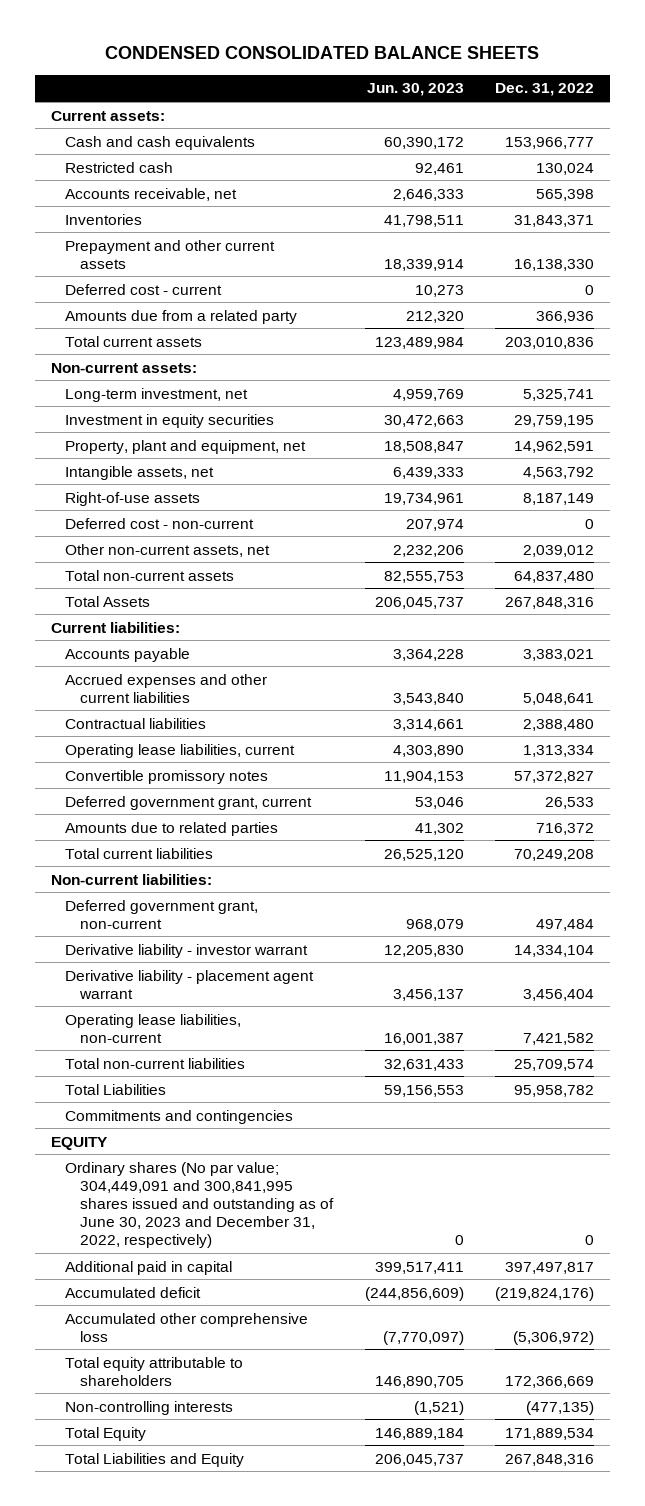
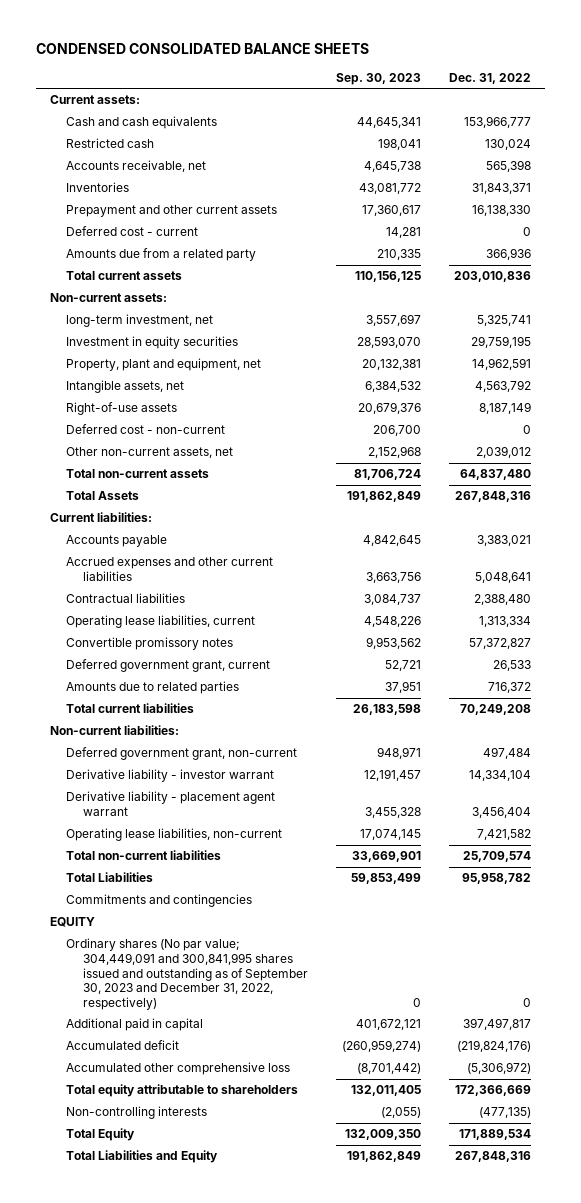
- | Jun. 30, 2023 | Dec. 31, 2022
+ | Sep. 30, 2023 | Dec. 31, 2022
- Long-term investment, net | 4,959,769 | 5,325,741
+ long-term investment, net | 3,557,697 | 5,325,741
- Ordinary shares (No par value; 304,449,091 and 300,841,995 shares issued and outstanding as of June 30, 2023 and December 31, 2022, respectively) | 0 | 0
+ Ordinary shares (No par value; 304,449,091 and 300,841,995 shares issued and outstanding as of September 30, 2023 and December 31, 2022, respectively) | 0 | 0

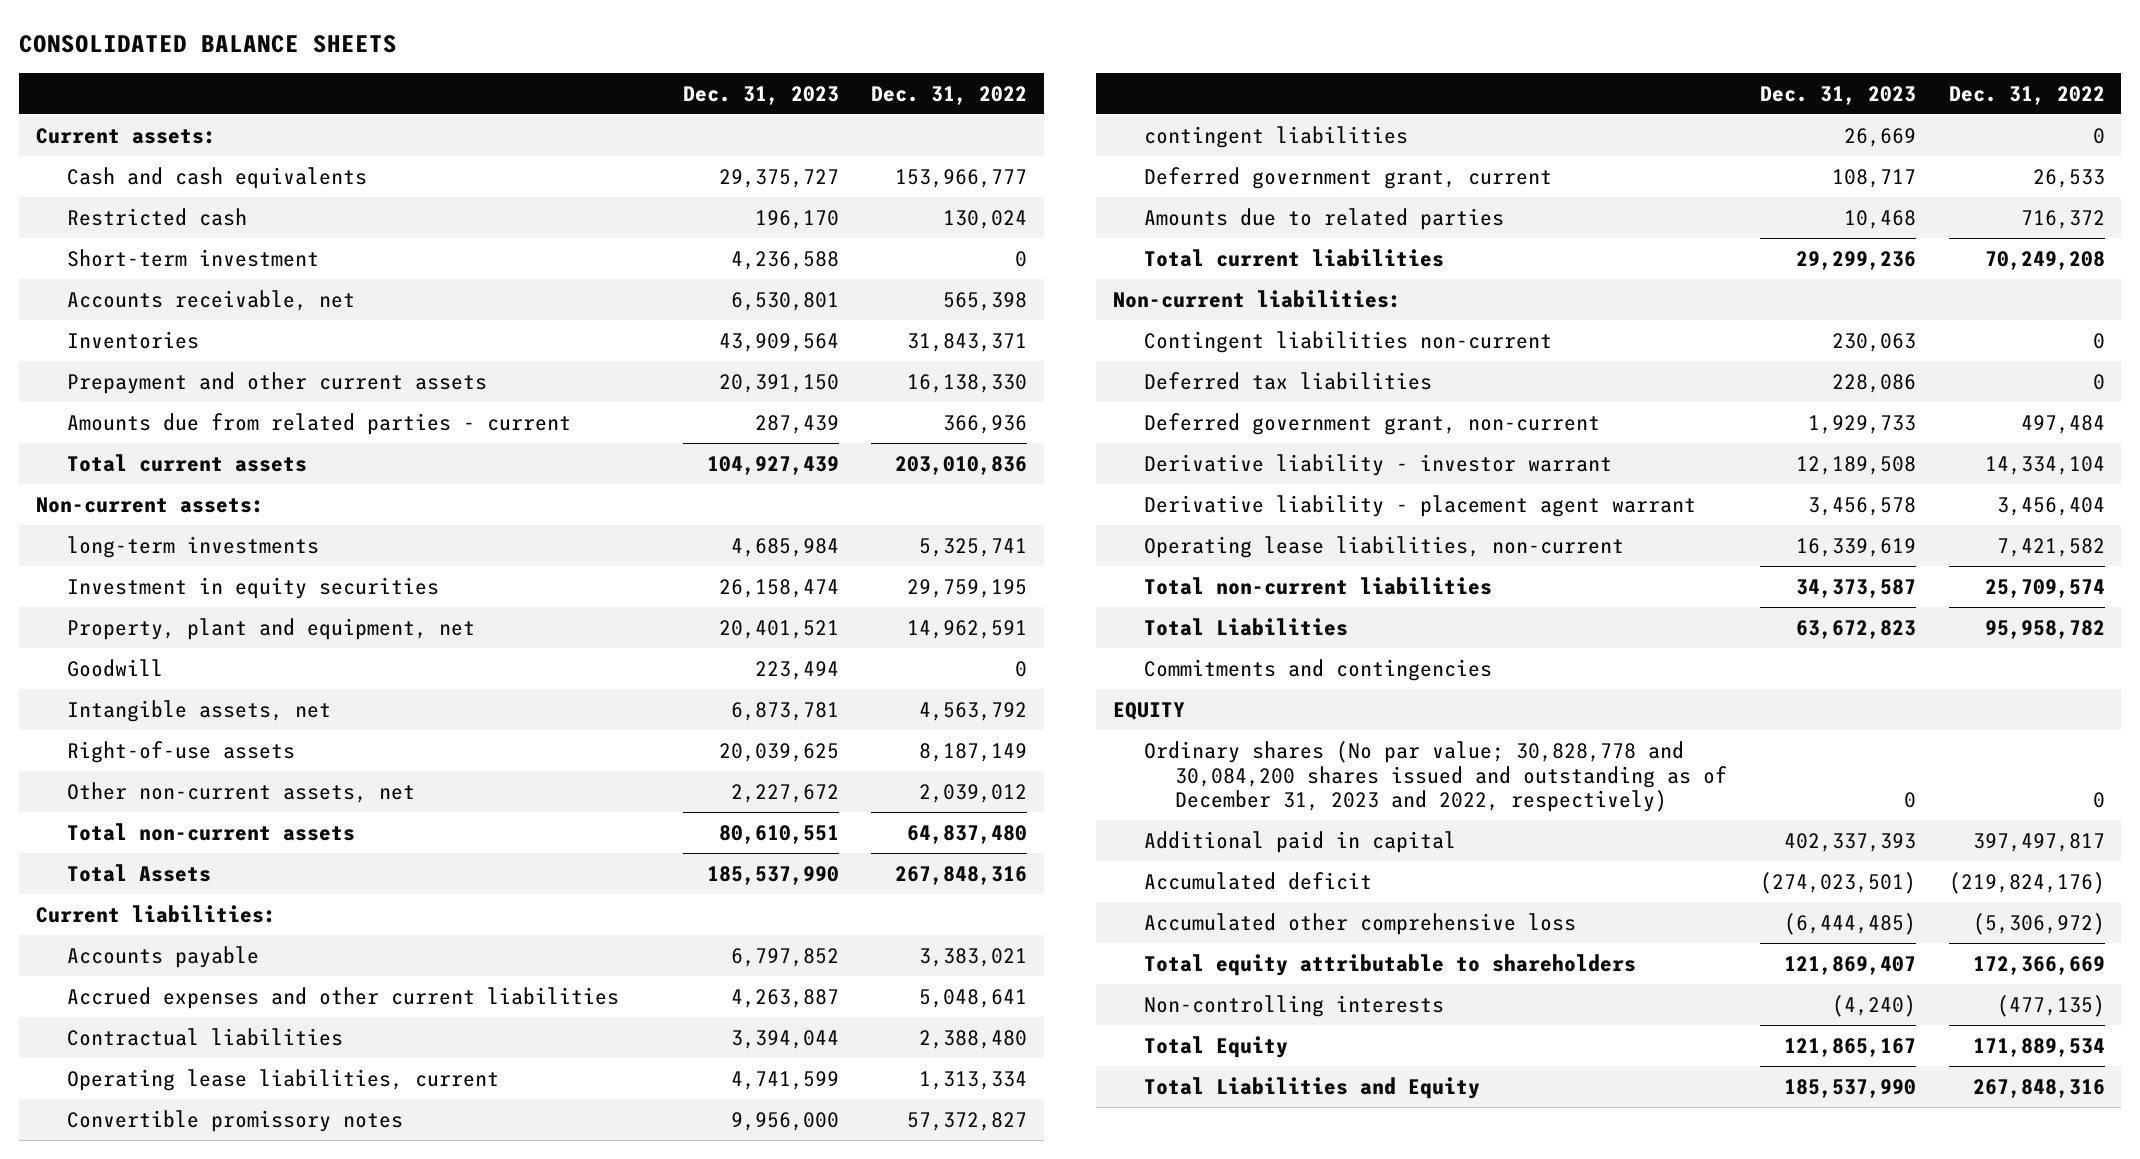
- CONDENSED CONSOLIDATED BALANCE SHEETS
+ CONSOLIDATED BALANCE SHEETS
- | Sep. 30, 2023 | Dec. 31, 2022
+ | Dec. 31, 2023 | Dec. 31, 2022
+ Short-term investment | 4,236,588 | 0
- Deferred cost - current | 14,281 | 0
- Amounts due from a related party | 210,335 | 366,936
+ Amounts due from related parties - current | 287,439 | 366,936
- long-term investment, net | 3,557,697 | 5,325,741
+ long-term investments | 4,685,984 | 5,325,741
+ Goodwill | 223,494 | 0
- Deferred cost - non-current | 206,700 | 0
+ contingent liabilities | 26,669 | 0
+ Contingent liabilities non-current | 230,063 | 0
+ Deferred tax liabilities | 228,086 | 0
- Ordinary shares (No par value; 304,449,091 and 300,841,995 shares issued and outstanding as of September 30, 2023 and December 31, 2022, respectively) | 0 | 0
+ Ordinary shares (No par value; 30,828,778 and 30,084,200 shares issued and outstanding as of December 31, 2023 and 2022, respectively) | 0 | 0

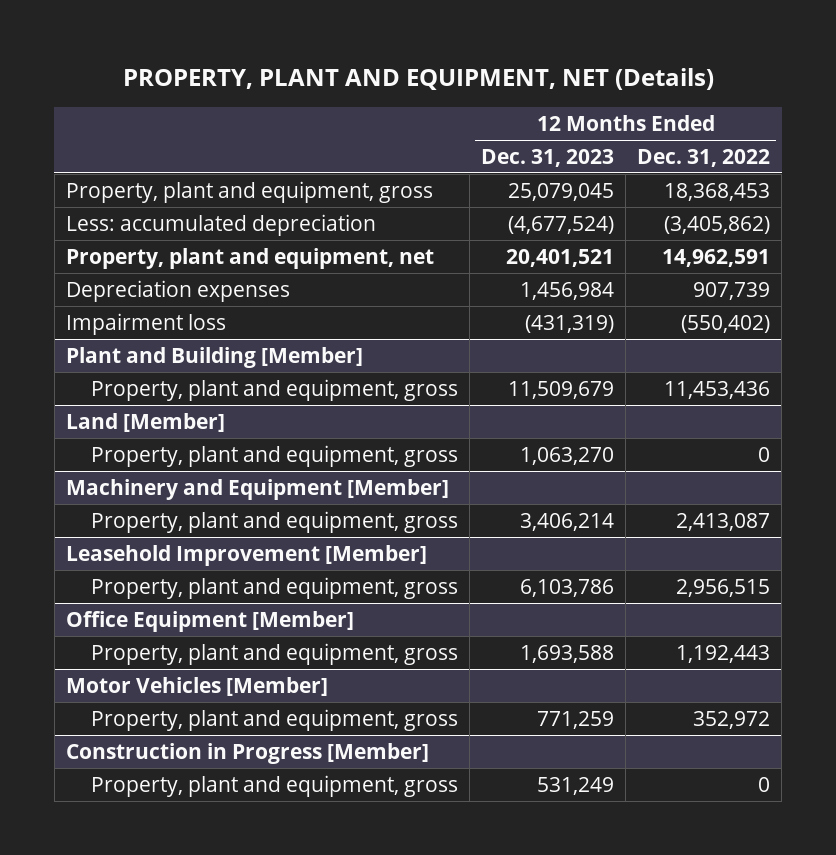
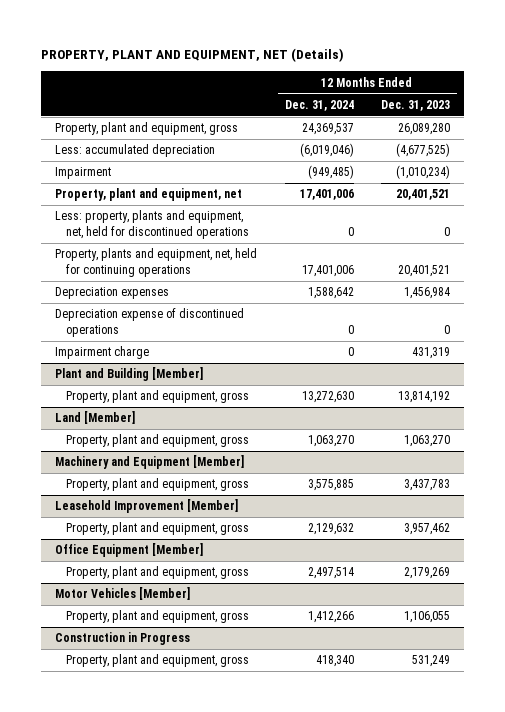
- | 12 Months Ended Dec. 31, 2023 | 12 Months Ended Dec. 31, 2022
+ | 12 Months Ended Dec. 31, 2024 | 12 Months Ended Dec. 31, 2023
- Property, plant and equipment, gross | 25,079,045 | 18,368,453
- Less: accumulated depreciation | (4,677,524) | (3,405,862)
+ Property, plant and equipment, gross | 24,369,537 | 26,089,280
+ Less: accumulated depreciation | (6,019,046) | (4,677,525)
+ Impairment | (949,485) | (1,010,234)
+ Less: property, plants and equipment, net, held for discontinued operations | 0 | 0
+ Property, plants and equipment, net, held for continuing operations | 17,401,006 | 20,401,521
- Impairment loss | (431,319) | (550,402)
+ Depreciation expense of discontinued operations | 0 | 0
+ Impairment charge | 0 | 431,319
@ Plant and Building [Member]
- Property, plant and equipment, gross | 11,509,679 | 11,453,436
+ Property, plant and equipment, gross | 13,272,630 | 13,814,192
@ Machinery and Equipment [Member]
- Property, plant and equipment, gross | 3,406,214 | 2,413,087
+ Property, plant and equipment, gross | 3,575,885 | 3,437,783
@ Leasehold Improvement [Member]
- Property, plant and equipment, gross | 6,103,786 | 2,956,515
+ Property, plant and equipment, gross | 2,129,632 | 3,957,462
@ Office Equipment [Member]
- Property, plant and equipment, gross | 1,693,588 | 1,192,443
+ Property, plant and equipment, gross | 2,497,514 | 2,179,269
@ Motor Vehicles [Member]
- Property, plant and equipment, gross | 771,259 | 352,972
- Construction in Progress [Member]
@ Motor Vehicles [Member]
+ Property, plant and equipment, gross | 1,412,266 | 1,106,055
+ Construction in Progress

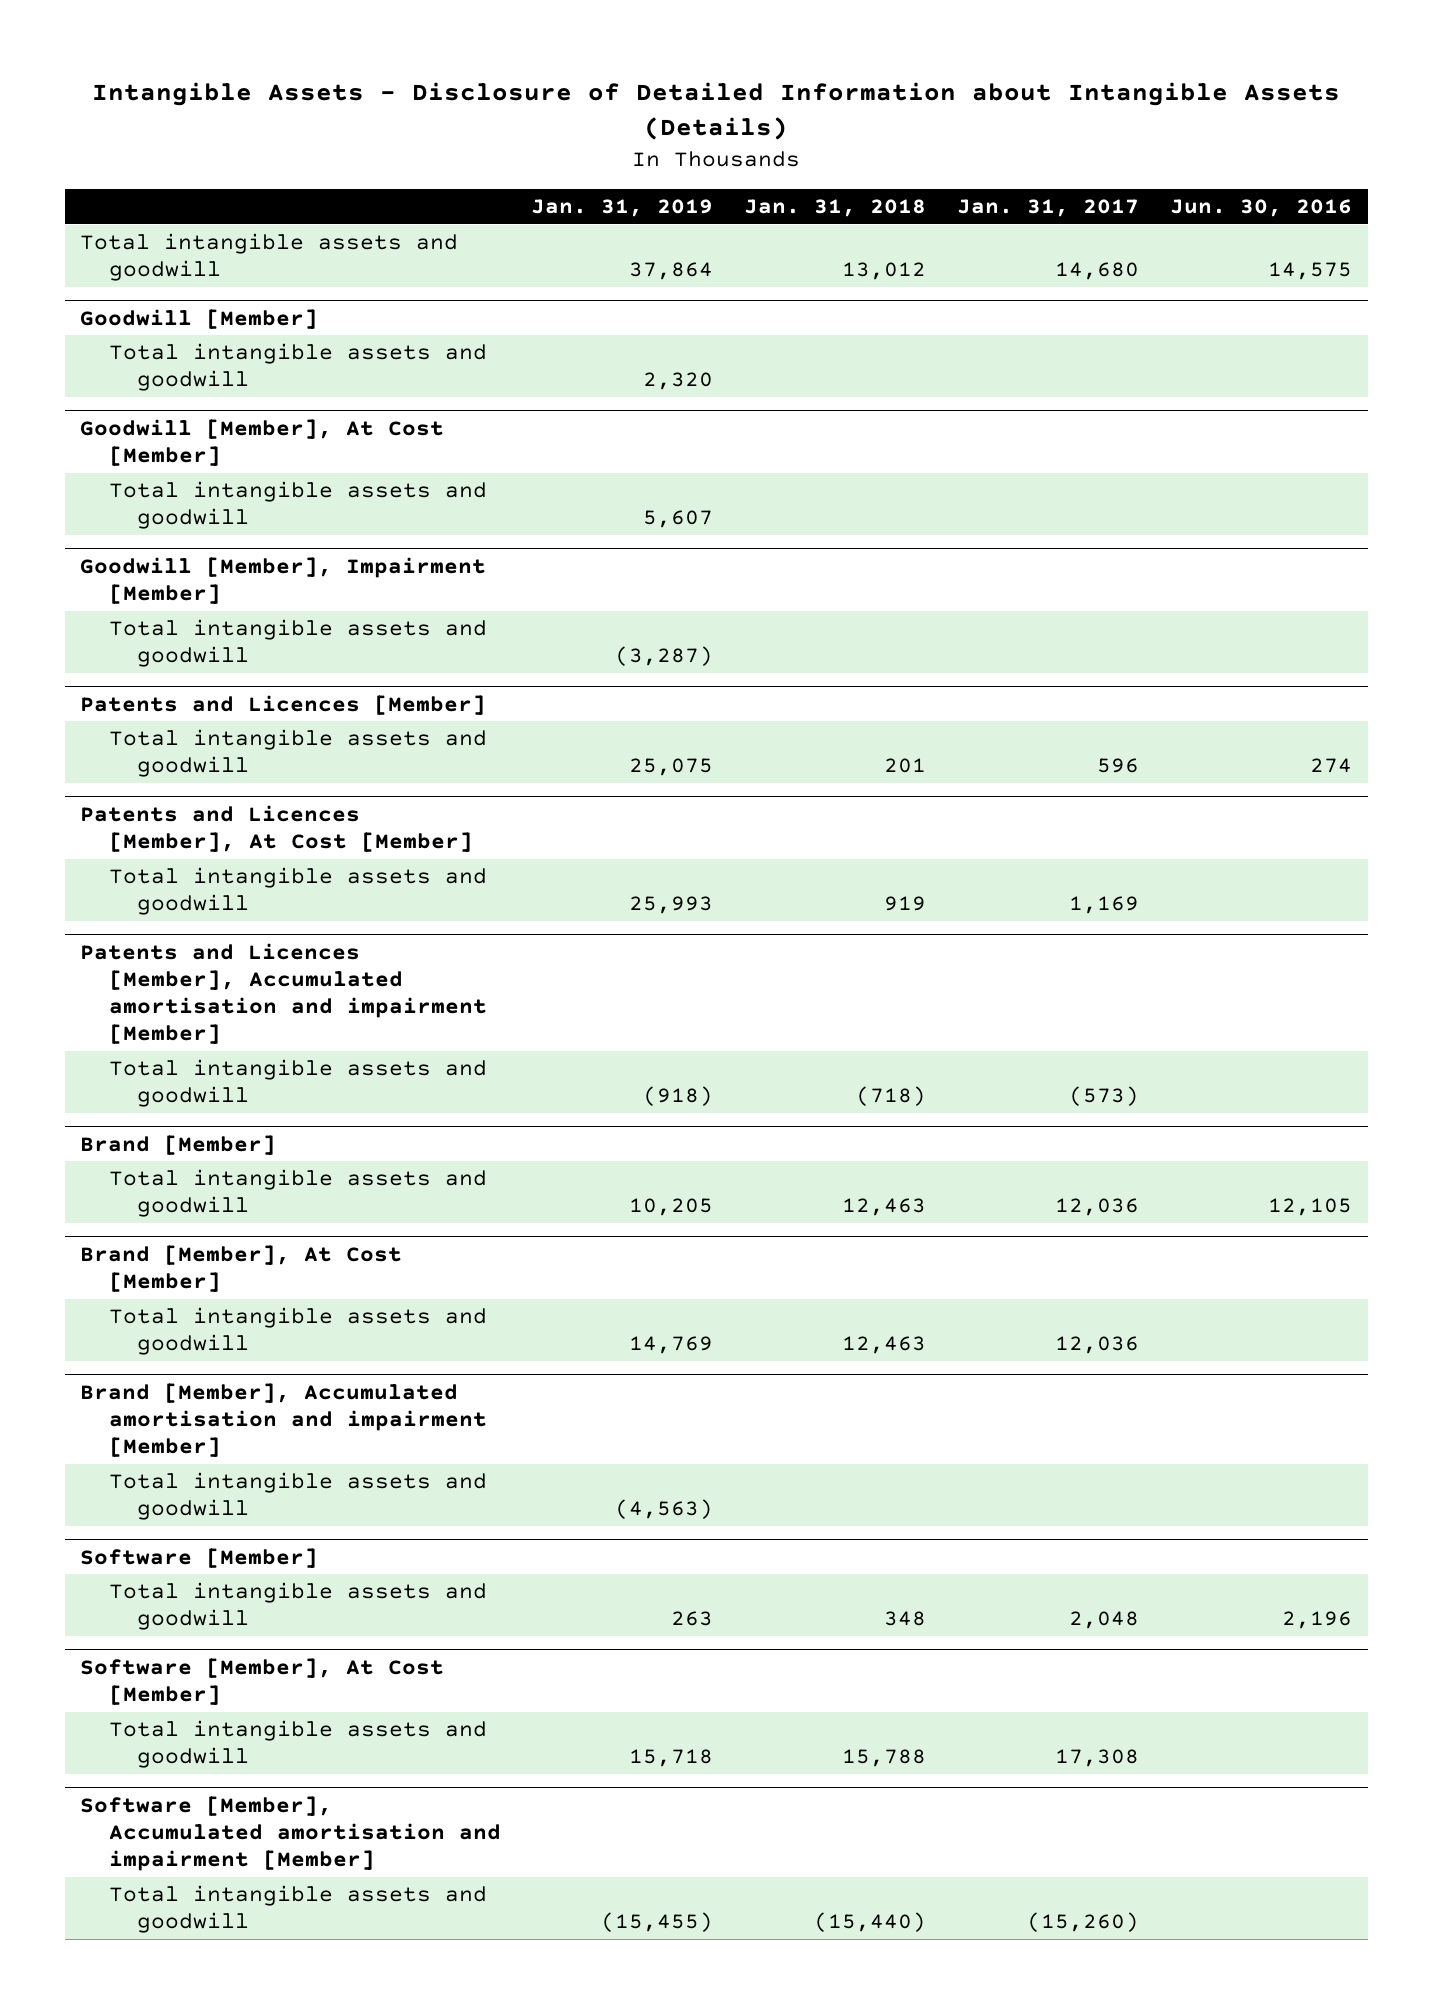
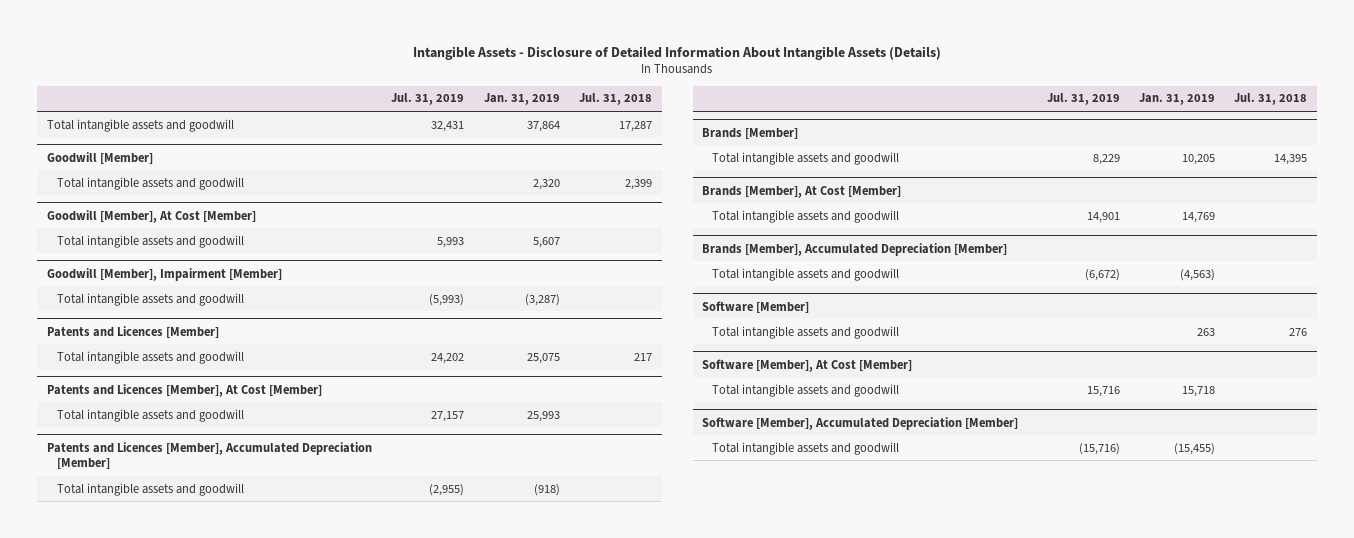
- Intangible Assets - Disclosure of Detailed Information about Intangible Assets (Details)
+ Intangible Assets - Disclosure of Detailed Information About Intangible Assets (Details)
- | Jan. 31, 2019 | Jan. 31, 2018 | Jan. 31, 2017 | Jun. 30, 2016
+ | Jul. 31, 2019 | Jan. 31, 2019 | Jul. 31, 2018
- Patents and Licences [Member], Accumulated amortisation and impairment [Member]
+ Patents and Licences [Member], Accumulated Depreciation [Member]
- Brand [Member]
+ Brands [Member]
- Brand [Member], At Cost [Member]
+ Brands [Member], At Cost [Member]
- Brand [Member], Accumulated amortisation and impairment [Member]
+ Brands [Member], Accumulated Depreciation [Member]
- Software [Member], Accumulated amortisation and impairment [Member]
+ Software [Member], Accumulated Depreciation [Member]

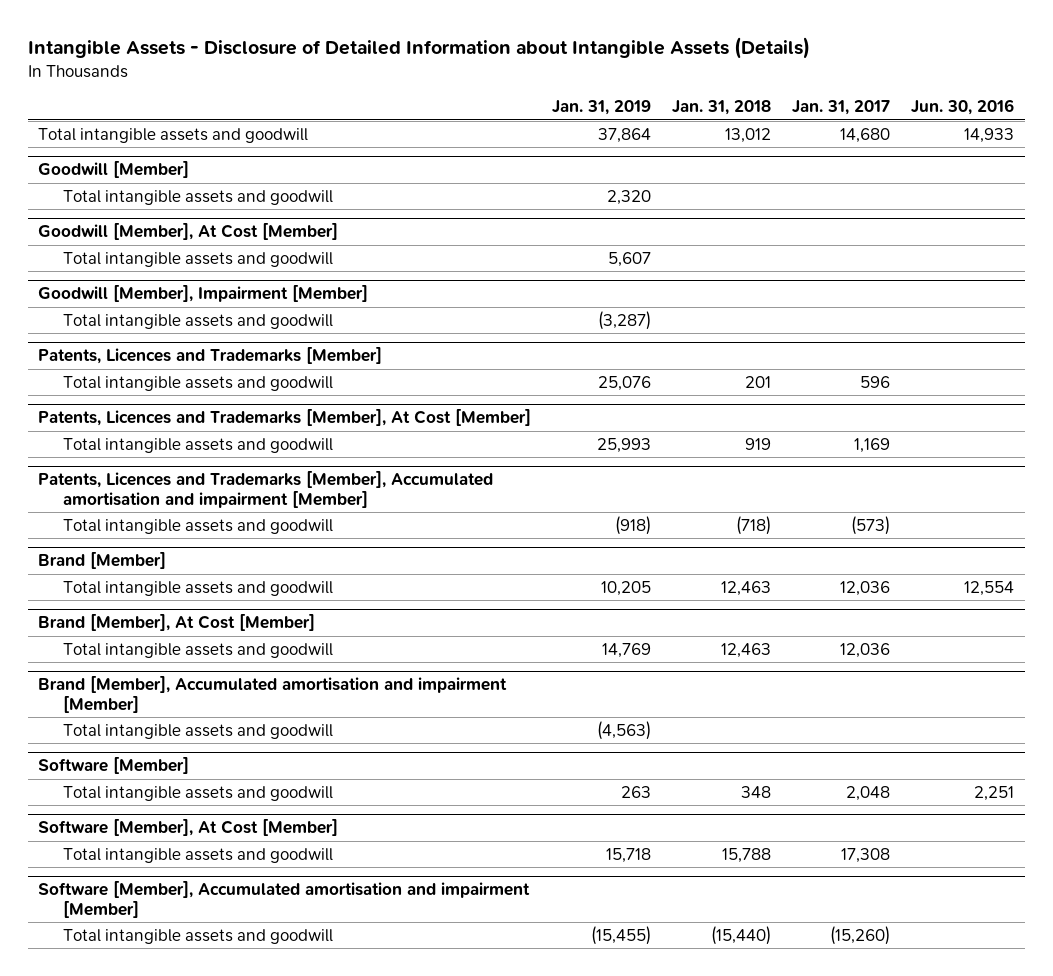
- Intangible Assets - Disclosure of Detailed Information About Intangible Assets (Details)
+ Intangible Assets - Disclosure of Detailed Information about Intangible Assets (Details)
- | Jul. 31, 2019 | Jan. 31, 2019 | Jul. 31, 2018
+ | Jan. 31, 2019 | Jan. 31, 2018 | Jan. 31, 2017 | Jun. 30, 2016
- Patents and Licences [Member]
- Total intangible assets and goodwill | 24,202 | 25,075 | 217
- Patents and Licences [Member], At Cost [Member]
+ Patents, Licences and Trademarks [Member]
+ Total intangible assets and goodwill | 25,076 | 201 | 596 |
+ Patents, Licences and Trademarks [Member], At Cost [Member]
- Patents and Licences [Member], Accumulated Depreciation [Member]
+ Patents, Licences and Trademarks [Member], Accumulated amortisation and impairment [Member]
- Brands [Member]
+ Brand [Member]
- Brands [Member], At Cost [Member]
+ Brand [Member], At Cost [Member]
- Brands [Member], Accumulated Depreciation [Member]
+ Brand [Member], Accumulated amortisation and impairment [Member]
- Software [Member], Accumulated Depreciation [Member]
+ Software [Member], Accumulated amortisation and impairment [Member]

